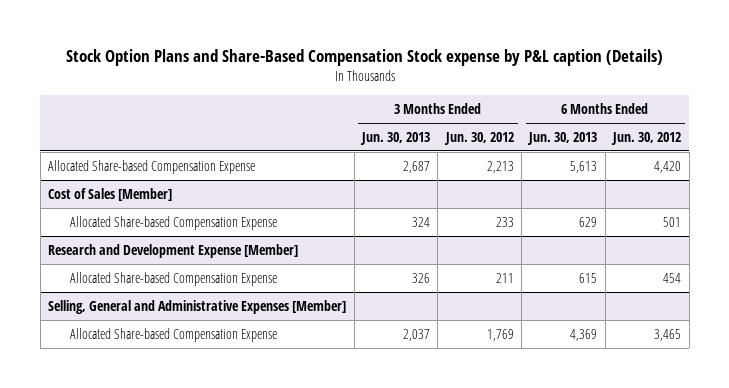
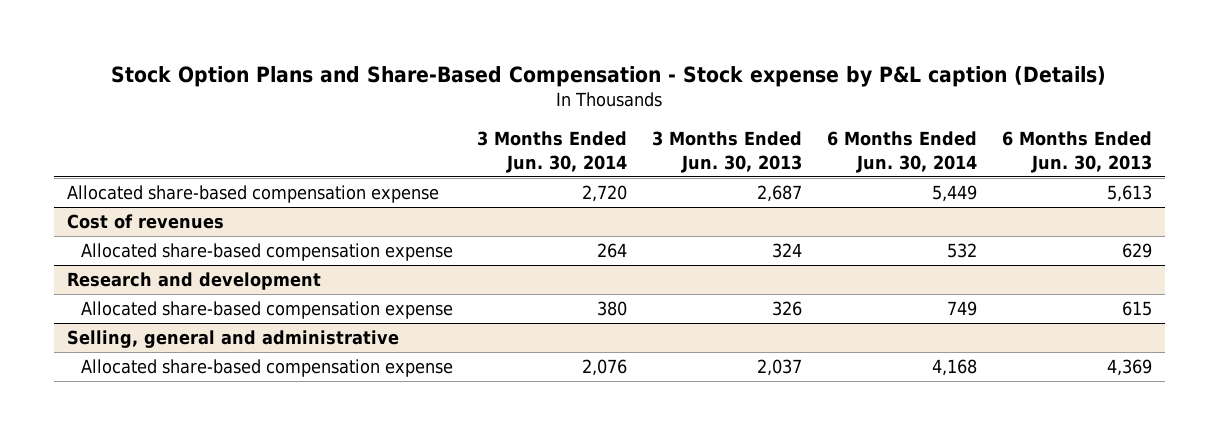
- Stock Option Plans and Share-Based Compensation Stock expense by P&L caption (Details)
+ Stock Option Plans and Share-Based Compensation - Stock expense by P&L caption (Details)
- | 3 Months Ended Jun. 30, 2013 | 3 Months Ended Jun. 30, 2012 | 6 Months Ended Jun. 30, 2013 | 6 Months Ended Jun. 30, 2012
+ | 3 Months Ended Jun. 30, 2014 | 3 Months Ended Jun. 30, 2013 | 6 Months Ended Jun. 30, 2014 | 6 Months Ended Jun. 30, 2013
- Allocated Share-based Compensation Expense | 2,687 | 2,213 | 5,613 | 4,420
- Cost of Sales [Member]
- Allocated Share-based Compensation Expense | 324 | 233 | 629 | 501
- Research and Development Expense [Member]
- Allocated Share-based Compensation Expense | 326 | 211 | 615 | 454
- Selling, General and Administrative Expenses [Member]
- Allocated Share-based Compensation Expense | 2,037 | 1,769 | 4,369 | 3,465
+ Allocated share-based compensation expense | 2,720 | 2,687 | 5,449 | 5,613
+ Cost of revenues
+ Allocated share-based compensation expense | 264 | 324 | 532 | 629
+ Research and development
+ Allocated share-based compensation expense | 380 | 326 | 749 | 615
+ Selling, general and administrative
+ Allocated share-based compensation expense | 2,076 | 2,037 | 4,168 | 4,369

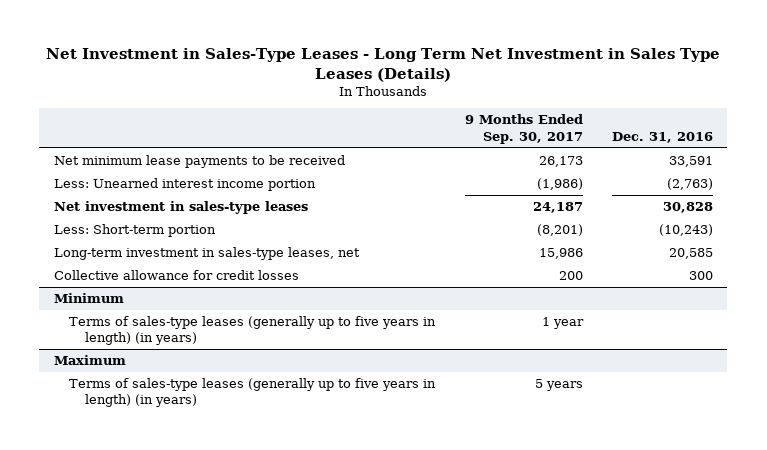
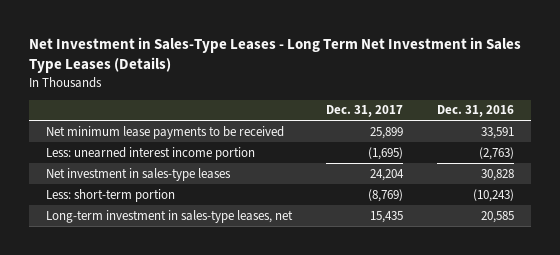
- | 9 Months Ended Sep. 30, 2017 | Dec. 31, 2016
+ | Dec. 31, 2017 | Dec. 31, 2016
- Less: Unearned interest income portion | (1,986) | (2,763)
+ Less: unearned interest income portion | (1,695) | (2,763)
- Less: Short-term portion | (8,201) | (10,243)
+ Less: short-term portion | (8,769) | (10,243)
- Collective allowance for credit losses | 200 | 300
- Minimum
- Terms of sales-type leases (generally up to five years in length) (in years) | 1 year |
- Maximum
- Terms of sales-type leases (generally up to five years in length) (in years) | 5 years |

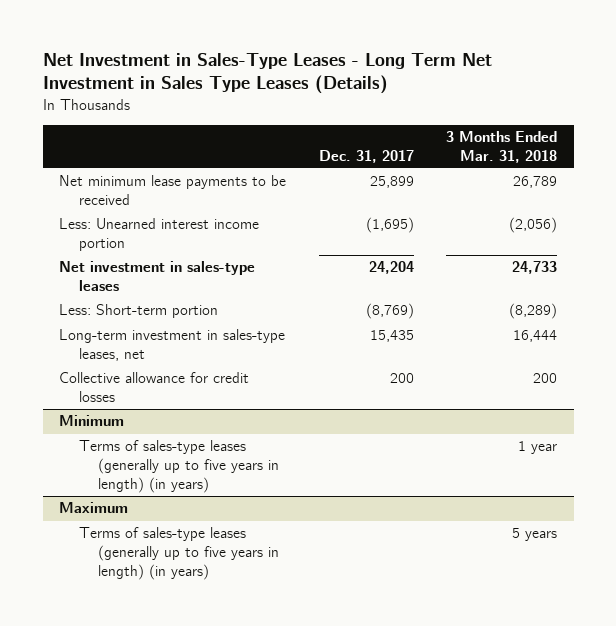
- | Dec. 31, 2017 | Dec. 31, 2016
+ | Dec. 31, 2017 | 3 Months Ended Mar. 31, 2018
- Less: unearned interest income portion | (1,695) | (2,763)
+ Less: Unearned interest income portion | (1,695) | (2,056)
- Less: short-term portion | (8,769) | (10,243)
+ Less: Short-term portion | (8,769) | (8,289)
+ Collective allowance for credit losses | 200 | 200
+ Minimum
+ Terms of sales-type leases (generally up to five years in length) (in years) | | 1 year
+ Maximum
+ Terms of sales-type leases (generally up to five years in length) (in years) | | 5 years

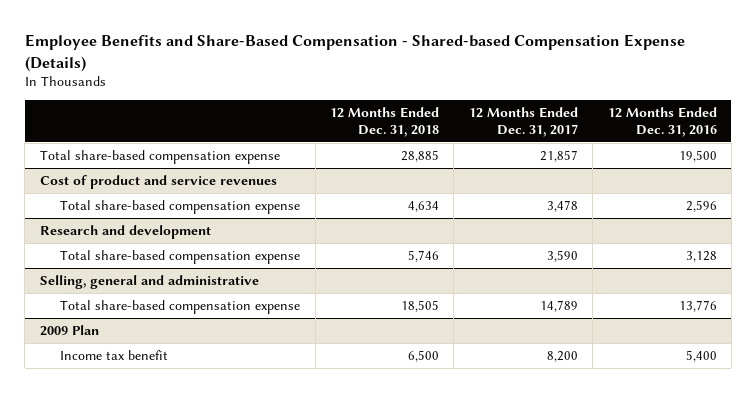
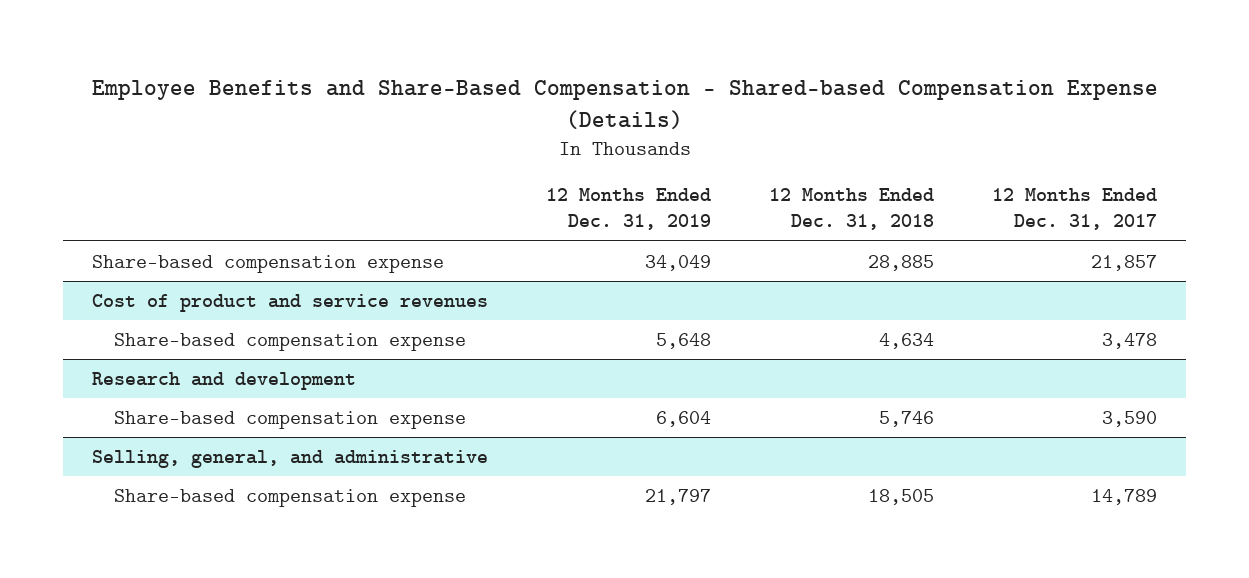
- | 12 Months Ended Dec. 31, 2018 | 12 Months Ended Dec. 31, 2017 | 12 Months Ended Dec. 31, 2016
+ | 12 Months Ended Dec. 31, 2019 | 12 Months Ended Dec. 31, 2018 | 12 Months Ended Dec. 31, 2017
- Total share-based compensation expense | 28,885 | 21,857 | 19,500
+ Share-based compensation expense | 34,049 | 28,885 | 21,857
@ Cost of product and service revenues
- Total share-based compensation expense | 4,634 | 3,478 | 2,596
+ Share-based compensation expense | 5,648 | 4,634 | 3,478
@ Research and development
- Total share-based compensation expense | 5,746 | 3,590 | 3,128
- Selling, general and administrative
- Total share-based compensation expense | 18,505 | 14,789 | 13,776
- 2009 Plan
- Income tax benefit | 6,500 | 8,200 | 5,400
@ Research and development
+ Share-based compensation expense | 6,604 | 5,746 | 3,590
+ Selling, general, and administrative
+ Share-based compensation expense | 21,797 | 18,505 | 14,789

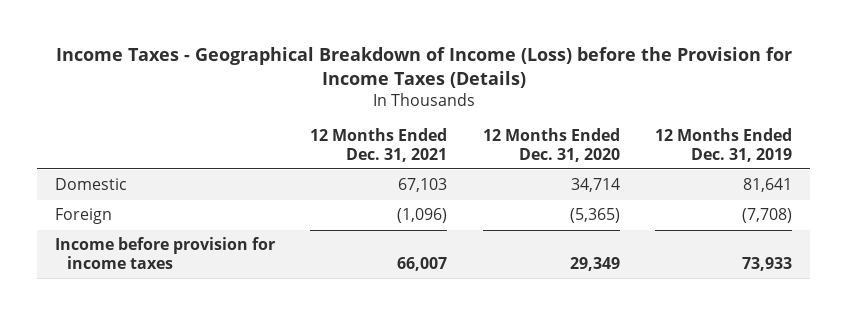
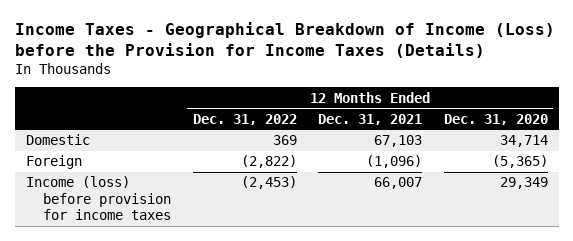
- | 12 Months Ended Dec. 31, 2021 | 12 Months Ended Dec. 31, 2020 | 12 Months Ended Dec. 31, 2019
+ | 12 Months Ended Dec. 31, 2022 | 12 Months Ended Dec. 31, 2021 | 12 Months Ended Dec. 31, 2020
- Income before provision for income taxes | 66,007 | 29,349 | 73,933
+ Income (loss) before provision for income taxes | (2,453) | 66,007 | 29,349

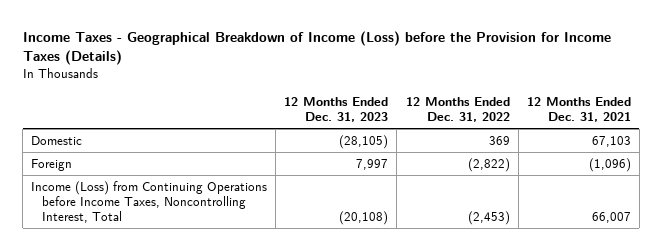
- | 12 Months Ended Dec. 31, 2022 | 12 Months Ended Dec. 31, 2021 | 12 Months Ended Dec. 31, 2020
+ | 12 Months Ended Dec. 31, 2023 | 12 Months Ended Dec. 31, 2022 | 12 Months Ended Dec. 31, 2021
- Income (loss) before provision for income taxes | (2,453) | 66,007 | 29,349
+ Income (Loss) from Continuing Operations before Income Taxes, Noncontrolling Interest, Total | (20,108) | (2,453) | 66,007

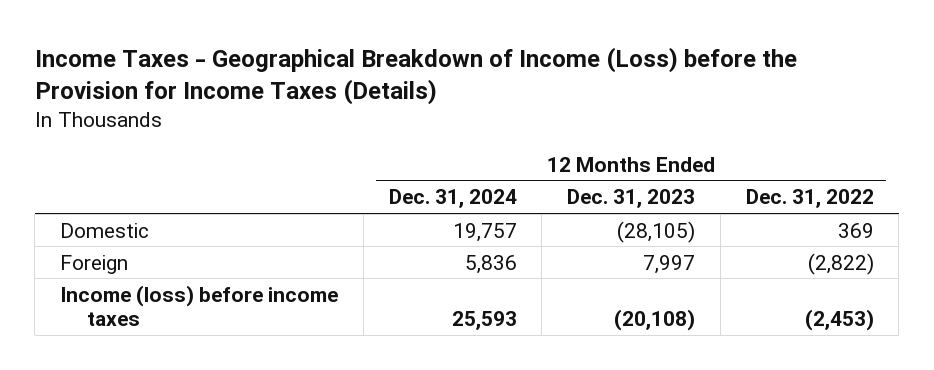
- | 12 Months Ended Dec. 31, 2023 | 12 Months Ended Dec. 31, 2022 | 12 Months Ended Dec. 31, 2021
+ | 12 Months Ended Dec. 31, 2024 | 12 Months Ended Dec. 31, 2023 | 12 Months Ended Dec. 31, 2022
- Income (Loss) from Continuing Operations before Income Taxes, Noncontrolling Interest, Total | (20,108) | (2,453) | 66,007
+ Income (loss) before income taxes | 25,593 | (20,108) | (2,453)

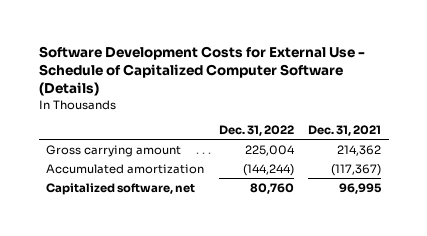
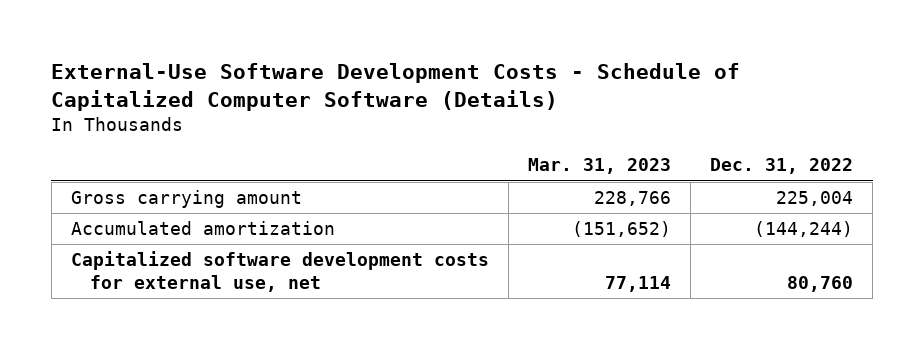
- Software Development Costs for External Use - Schedule of Capitalized Computer Software (Details)
+ External-Use Software Development Costs - Schedule of Capitalized Computer Software (Details)
- | Dec. 31, 2022 | Dec. 31, 2021
+ | Mar. 31, 2023 | Dec. 31, 2022
- Capitalized software, net | 80,760 | 96,995
+ Capitalized software development costs for external use, net | 77,114 | 80,760

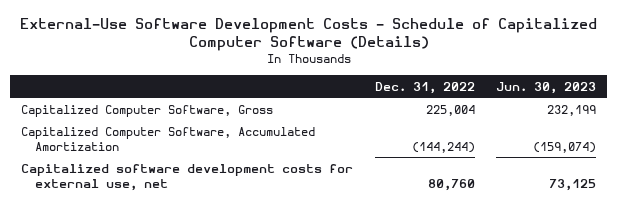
- | Mar. 31, 2023 | Dec. 31, 2022
+ | Dec. 31, 2022 | Jun. 30, 2023
- Gross carrying amount | 228,766 | 225,004
- Accumulated amortization | (151,652) | (144,244)
+ Capitalized Computer Software, Gross | 225,004 | 232,199
+ Capitalized Computer Software, Accumulated Amortization | (144,244) | (159,074)

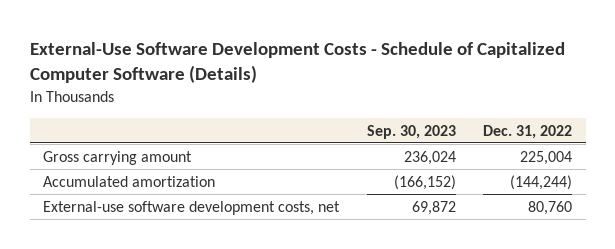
- | Dec. 31, 2022 | Jun. 30, 2023
+ | Sep. 30, 2023 | Dec. 31, 2022
- Capitalized Computer Software, Gross | 225,004 | 232,199
- Capitalized Computer Software, Accumulated Amortization | (144,244) | (159,074)
- Capitalized software development costs for external use, net | 80,760 | 73,125
+ Gross carrying amount | 236,024 | 225,004
+ Accumulated amortization | (166,152) | (144,244)
+ External-use software development costs, net | 69,872 | 80,760

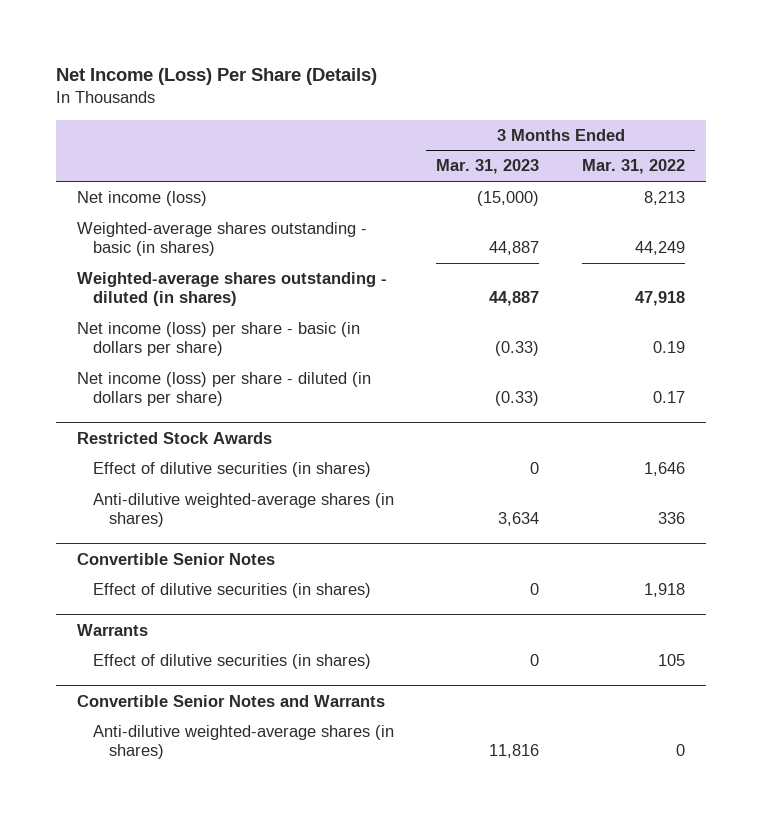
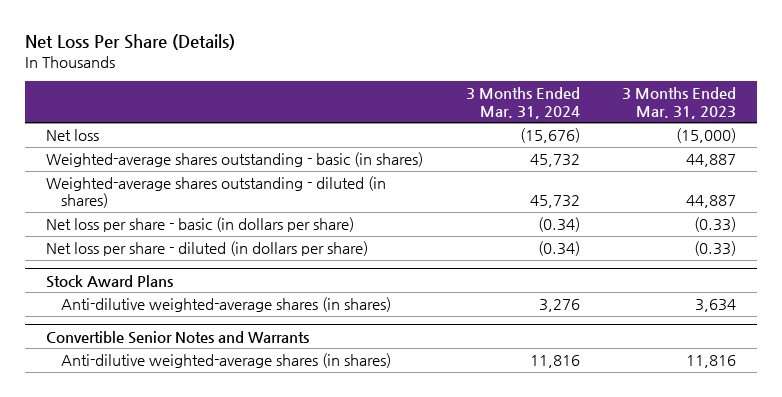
- Net Income (Loss) Per Share (Details)
+ Net Loss Per Share (Details)
- | 3 Months Ended Mar. 31, 2023 | 3 Months Ended Mar. 31, 2022
+ | 3 Months Ended Mar. 31, 2024 | 3 Months Ended Mar. 31, 2023
- Net income (loss) | (15,000) | 8,213
+ Net loss | (15,676) | (15,000)
- Net income (loss) per share - basic (in dollars per share) | (0.33) | 0.19
- Net income (loss) per share - diluted (in dollars per share) | (0.33) | 0.17
- Restricted Stock Awards
- Effect of dilutive securities (in shares) | 0 | 1,646
+ Net loss per share - basic (in dollars per share) | (0.34) | (0.33)
+ Net loss per share - diluted (in dollars per share) | (0.34) | (0.33)
+ Stock Award Plans
- Convertible Senior Notes
- Effect of dilutive securities (in shares) | 0 | 1,918
- Warrants
- Effect of dilutive securities (in shares) | 0 | 105

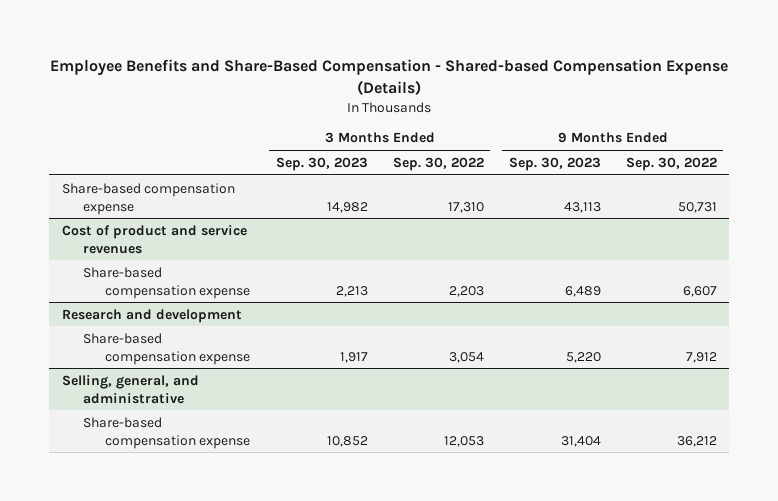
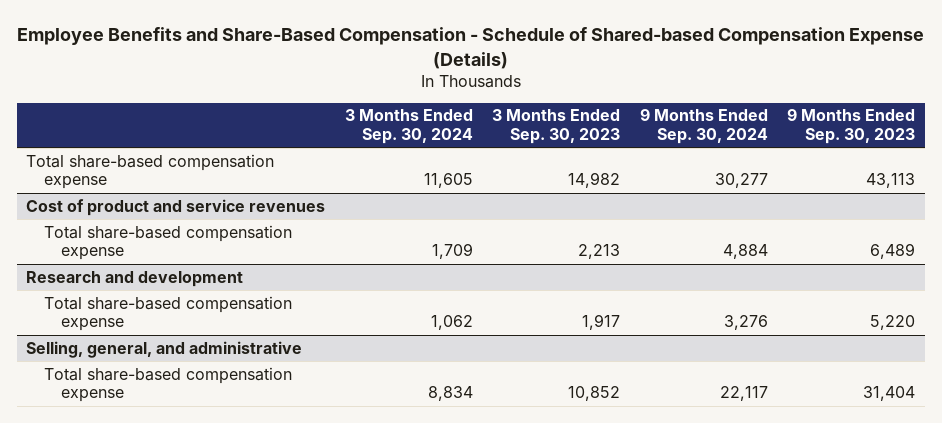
- Employee Benefits and Share-Based Compensation - Shared-based Compensation Expense (Details)
+ Employee Benefits and Share-Based Compensation - Schedule of Shared-based Compensation Expense (Details)
- | 3 Months Ended Sep. 30, 2023 | 3 Months Ended Sep. 30, 2022 | 9 Months Ended Sep. 30, 2023 | 9 Months Ended Sep. 30, 2022
+ | 3 Months Ended Sep. 30, 2024 | 3 Months Ended Sep. 30, 2023 | 9 Months Ended Sep. 30, 2024 | 9 Months Ended Sep. 30, 2023
- Share-based compensation expense | 14,982 | 17,310 | 43,113 | 50,731
+ Total share-based compensation expense | 11,605 | 14,982 | 30,277 | 43,113
@ Cost of product and service revenues
- Share-based compensation expense | 2,213 | 2,203 | 6,489 | 6,607
+ Total share-based compensation expense | 1,709 | 2,213 | 4,884 | 6,489
@ Research and development
- Share-based compensation expense | 1,917 | 3,054 | 5,220 | 7,912
+ Total share-based compensation expense | 1,062 | 1,917 | 3,276 | 5,220
@ Selling, general, and administrative
- Share-based compensation expense | 10,852 | 12,053 | 31,404 | 36,212
+ Total share-based compensation expense | 8,834 | 10,852 | 22,117 | 31,404

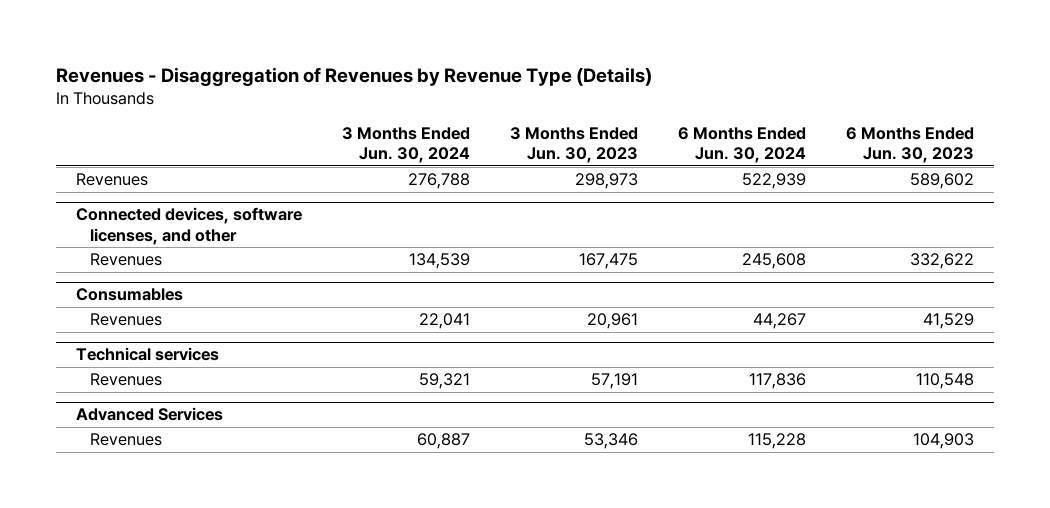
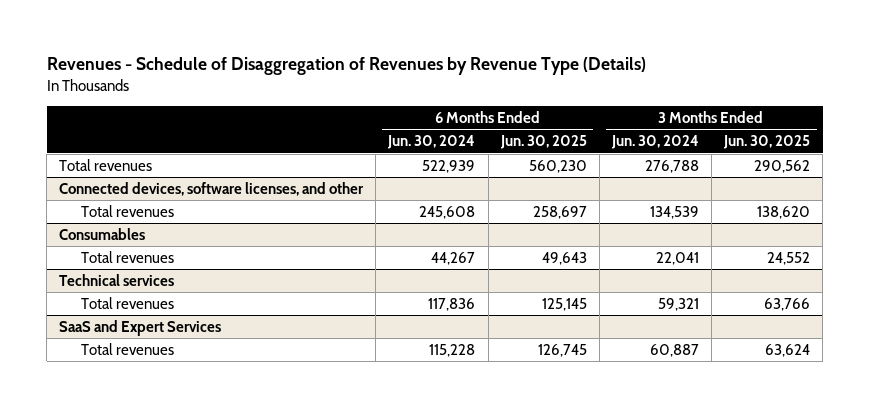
- Revenues - Disaggregation of Revenues by Revenue Type (Details)
+ Revenues - Schedule of Disaggregation of Revenues by Revenue Type (Details)
- | 3 Months Ended Jun. 30, 2024 | 3 Months Ended Jun. 30, 2023 | 6 Months Ended Jun. 30, 2024 | 6 Months Ended Jun. 30, 2023
+ | 6 Months Ended Jun. 30, 2024 | 6 Months Ended Jun. 30, 2025 | 3 Months Ended Jun. 30, 2024 | 3 Months Ended Jun. 30, 2025
- Revenues | 276,788 | 298,973 | 522,939 | 589,602
+ Total revenues | 522,939 | 560,230 | 276,788 | 290,562
@ Connected devices, software licenses, and other
- Revenues | 134,539 | 167,475 | 245,608 | 332,622
+ Total revenues | 245,608 | 258,697 | 134,539 | 138,620
@ Consumables
- Revenues | 22,041 | 20,961 | 44,267 | 41,529
+ Total revenues | 44,267 | 49,643 | 22,041 | 24,552
@ Technical services
- Revenues | 59,321 | 57,191 | 117,836 | 110,548
- Advanced Services
- Revenues | 60,887 | 53,346 | 115,228 | 104,903
@ Technical services
+ Total revenues | 117,836 | 125,145 | 59,321 | 63,766
+ SaaS and Expert Services
+ Total revenues | 115,228 | 126,745 | 60,887 | 63,624

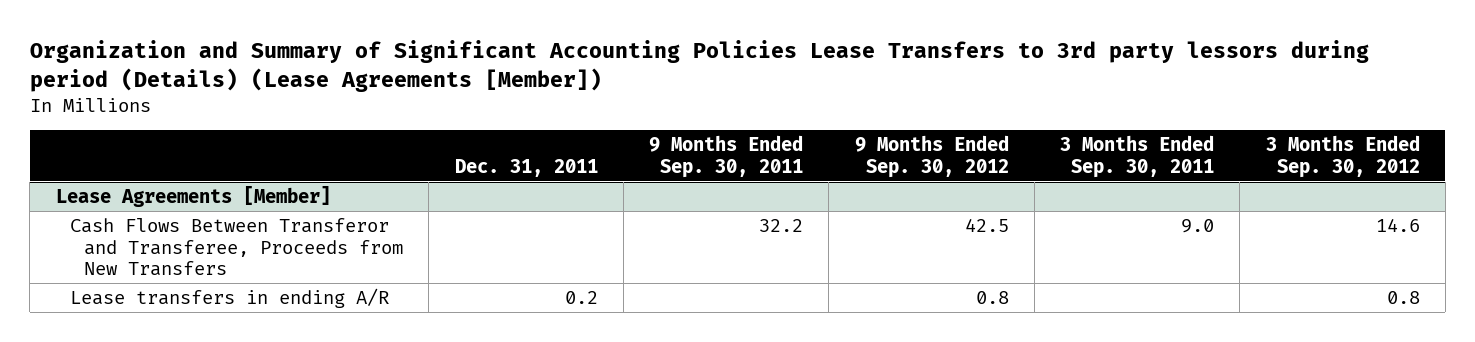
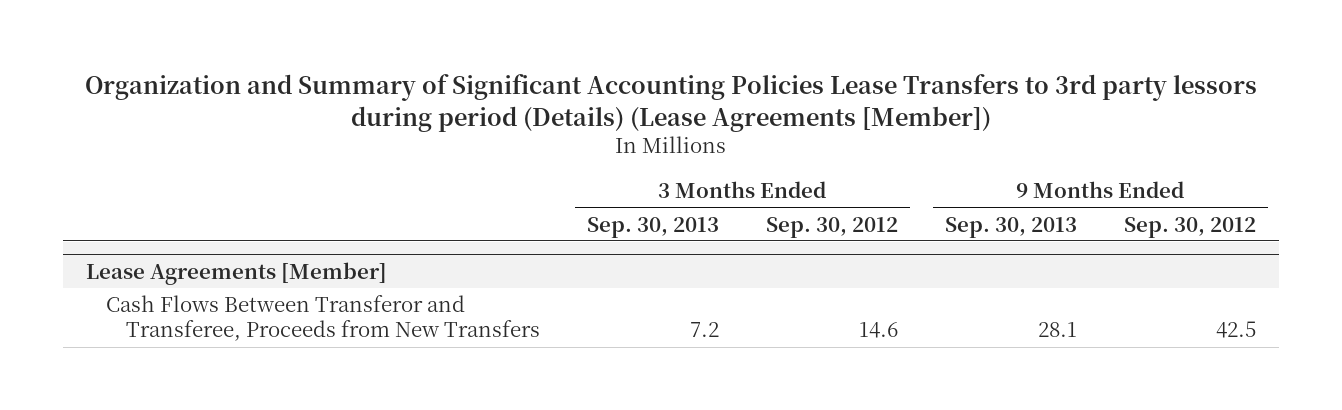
- | Dec. 31, 2011 | 9 Months Ended Sep. 30, 2011 | 9 Months Ended Sep. 30, 2012 | 3 Months Ended Sep. 30, 2011 | 3 Months Ended Sep. 30, 2012
+ | 3 Months Ended Sep. 30, 2013 | 3 Months Ended Sep. 30, 2012 | 9 Months Ended Sep. 30, 2013 | 9 Months Ended Sep. 30, 2012
@ Lease Agreements [Member]
- Lease transfers in ending A/R | 0.2 | | 0.8 | | 0.8

